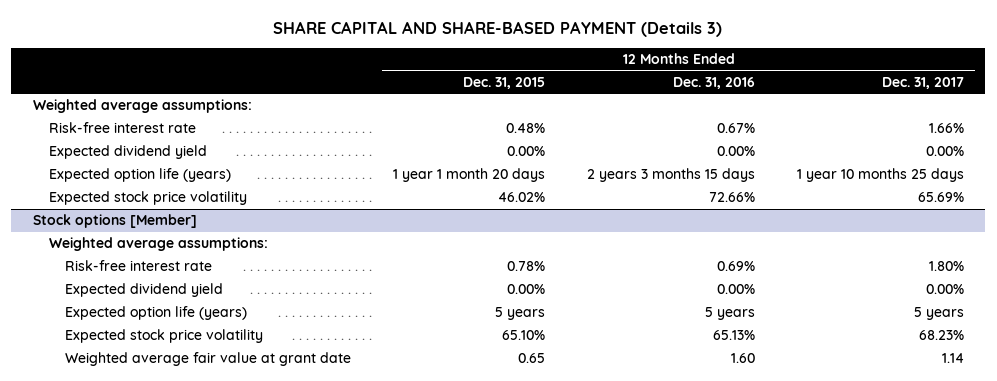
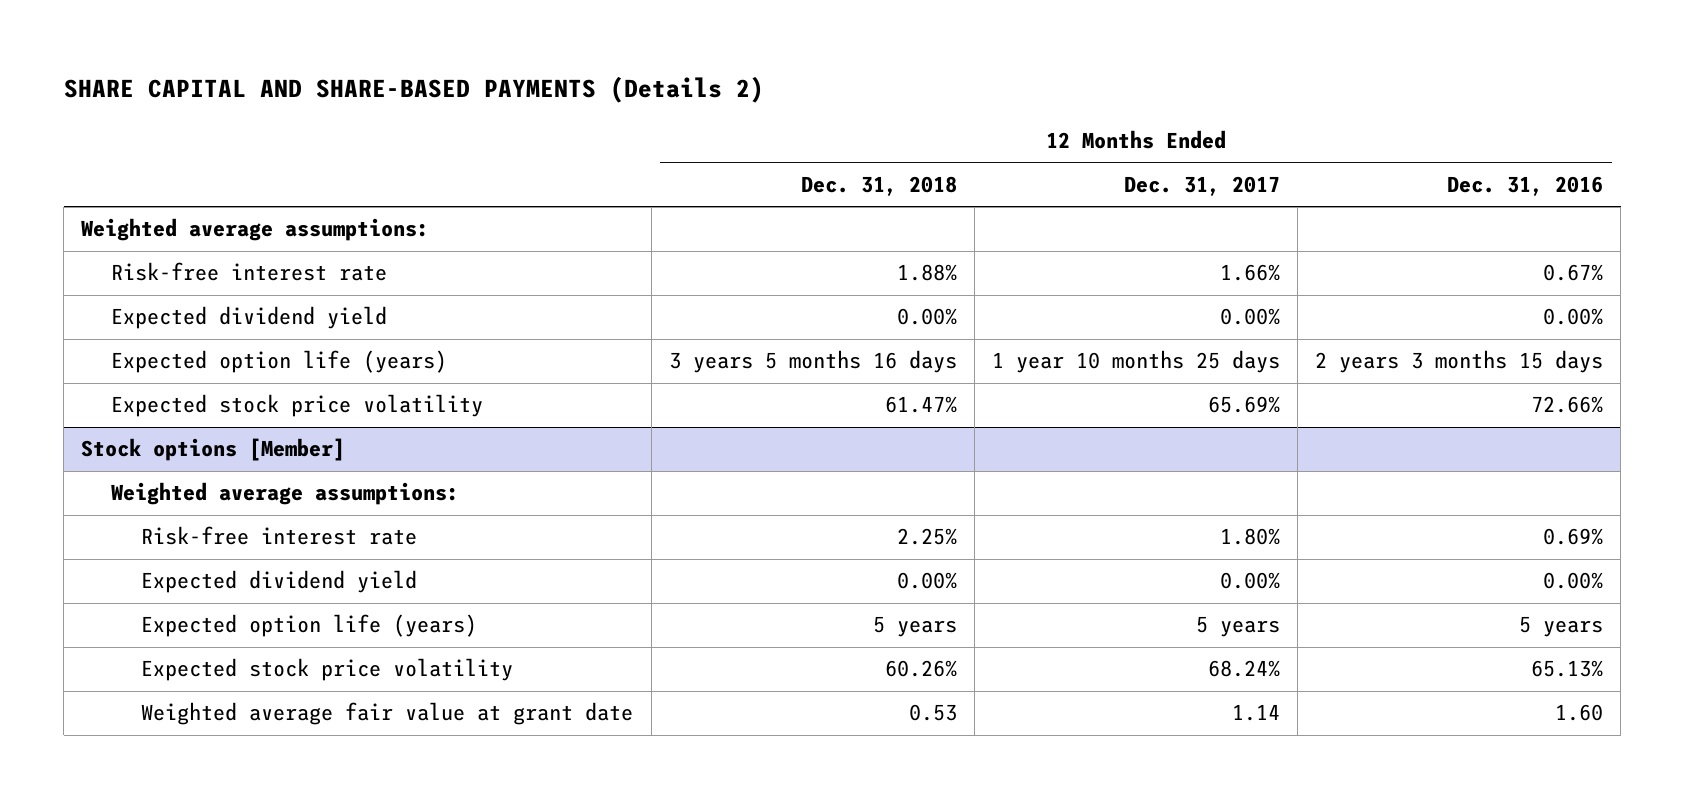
- SHARE CAPITAL AND SHARE-BASED PAYMENT (Details 3)
+ SHARE CAPITAL AND SHARE-BASED PAYMENTS (Details 2)
- | 12 Months Ended Dec. 31, 2015 | 12 Months Ended Dec. 31, 2016 | 12 Months Ended Dec. 31, 2017
+ | 12 Months Ended Dec. 31, 2018 | 12 Months Ended Dec. 31, 2017 | 12 Months Ended Dec. 31, 2016
@ Stock options [Member]
- Expected stock price volatility | 65.10% | 65.13% | 68.23%
+ Expected stock price volatility | 60.26% | 68.24% | 65.13%

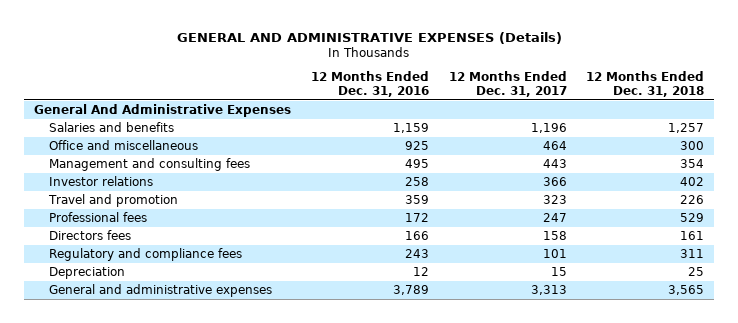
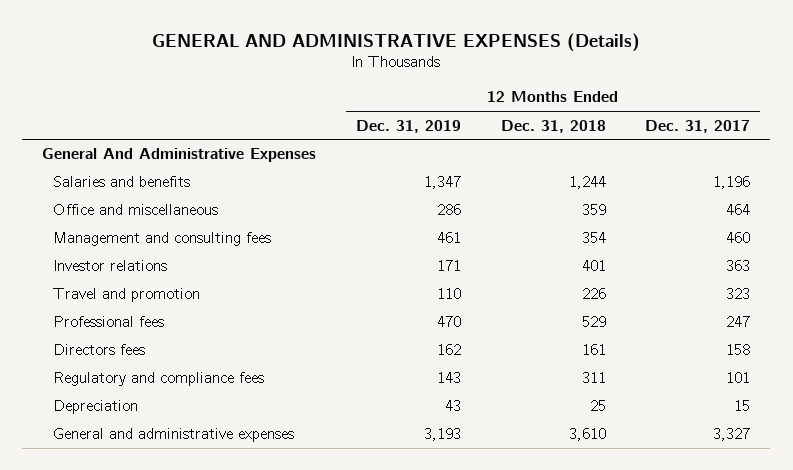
- | 12 Months Ended Dec. 31, 2016 | 12 Months Ended Dec. 31, 2017 | 12 Months Ended Dec. 31, 2018
+ | 12 Months Ended Dec. 31, 2019 | 12 Months Ended Dec. 31, 2018 | 12 Months Ended Dec. 31, 2017
- Salaries and benefits | 1,159 | 1,196 | 1,257
- Office and miscellaneous | 925 | 464 | 300
- Management and consulting fees | 495 | 443 | 354
- Investor relations | 258 | 366 | 402
+ Salaries and benefits | 1,347 | 1,244 | 1,196
+ Office and miscellaneous | 286 | 359 | 464
+ Management and consulting fees | 461 | 354 | 460
+ Investor relations | 171 | 401 | 363
- General and administrative expenses | 3,789 | 3,313 | 3,565
+ General and administrative expenses | 3,193 | 3,610 | 3,327

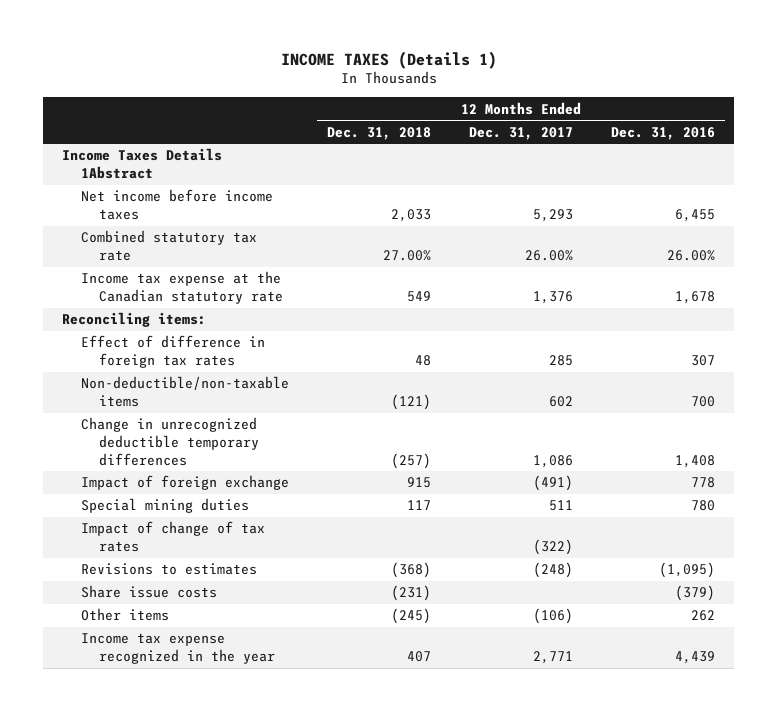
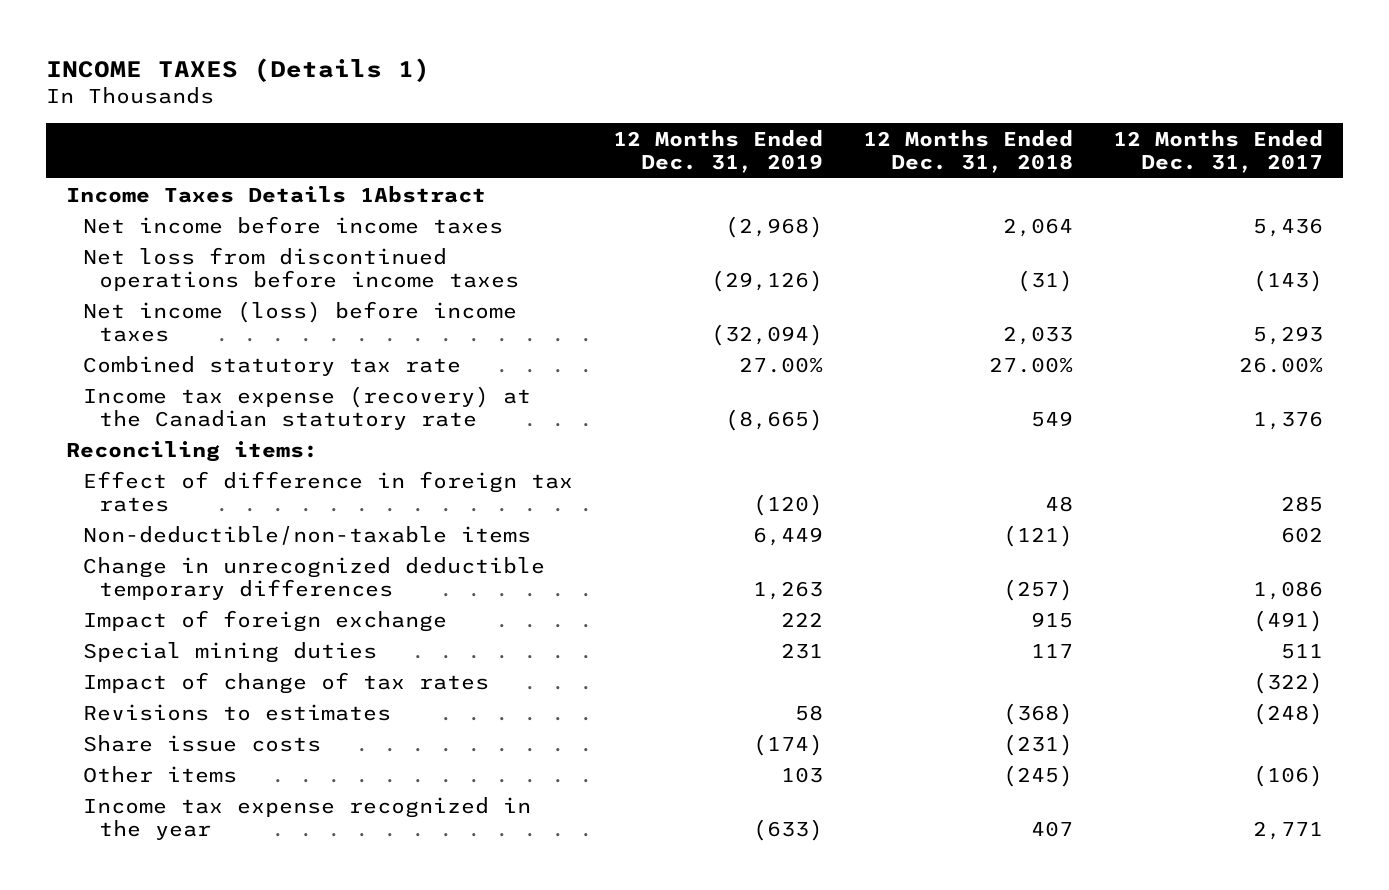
- | 12 Months Ended Dec. 31, 2018 | 12 Months Ended Dec. 31, 2017 | 12 Months Ended Dec. 31, 2016
+ | 12 Months Ended Dec. 31, 2019 | 12 Months Ended Dec. 31, 2018 | 12 Months Ended Dec. 31, 2017
- Net income before income taxes | 2,033 | 5,293 | 6,455
+ Net income before income taxes | (2,968) | 2,064 | 5,436
+ Net loss from discontinued operations before income taxes | (29,126) | (31) | (143)
+ Net income (loss) before income taxes | (32,094) | 2,033 | 5,293
- Income tax expense at the Canadian statutory rate | 549 | 1,376 | 1,678
+ Income tax expense (recovery) at the Canadian statutory rate | (8,665) | 549 | 1,376

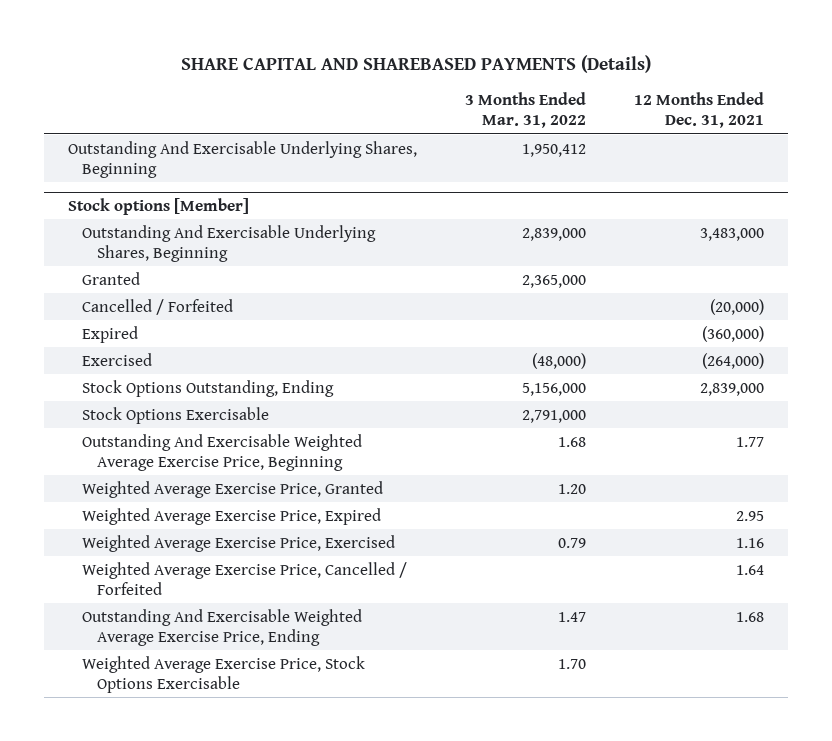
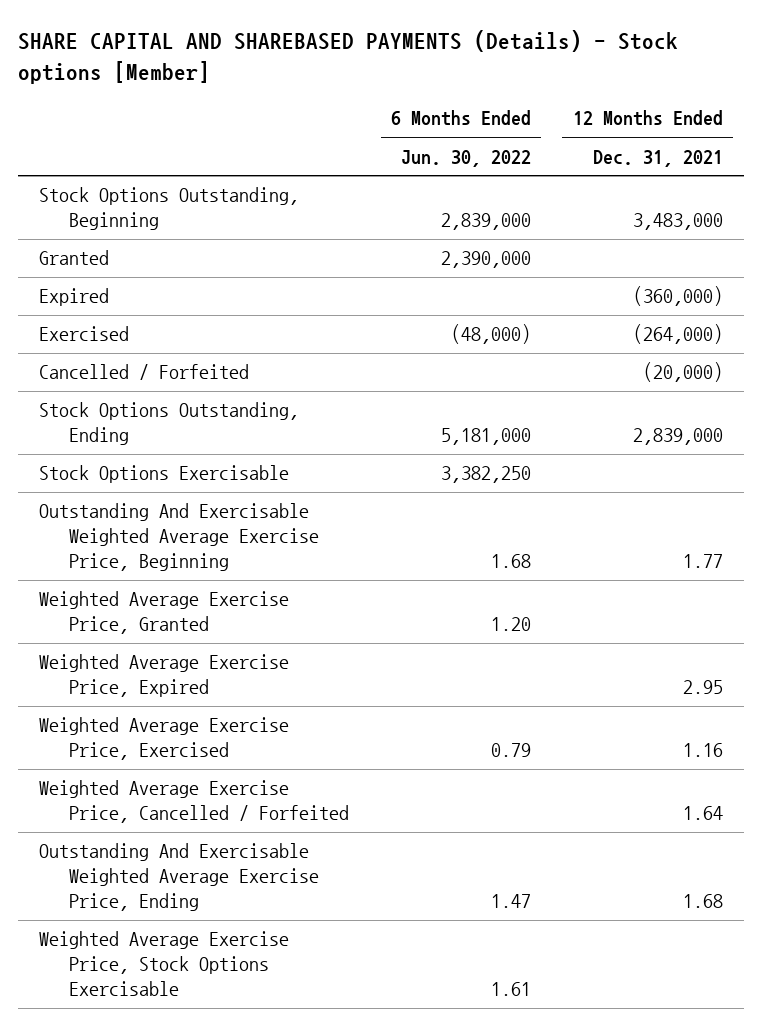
- SHARE CAPITAL AND SHAREBASED PAYMENTS (Details)
+ SHARE CAPITAL AND SHAREBASED PAYMENTS (Details) - Stock options [Member]
- | 3 Months Ended Mar. 31, 2022 | 12 Months Ended Dec. 31, 2021
+ | 6 Months Ended Jun. 30, 2022 | 12 Months Ended Dec. 31, 2021
- Outstanding And Exercisable Underlying Shares, Beginning | 1,950,412 |
- Stock options [Member]
- Outstanding And Exercisable Underlying Shares, Beginning | 2,839,000 | 3,483,000
+ Stock Options Outstanding, Beginning | 2,839,000 | 3,483,000
- Cancelled / Forfeited | | (20,000)
+ Cancelled / Forfeited | | (20,000)

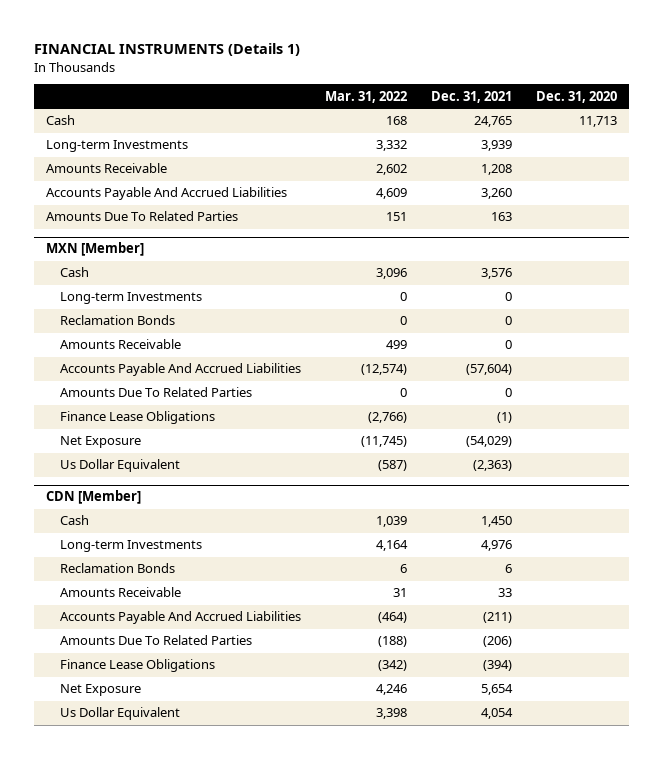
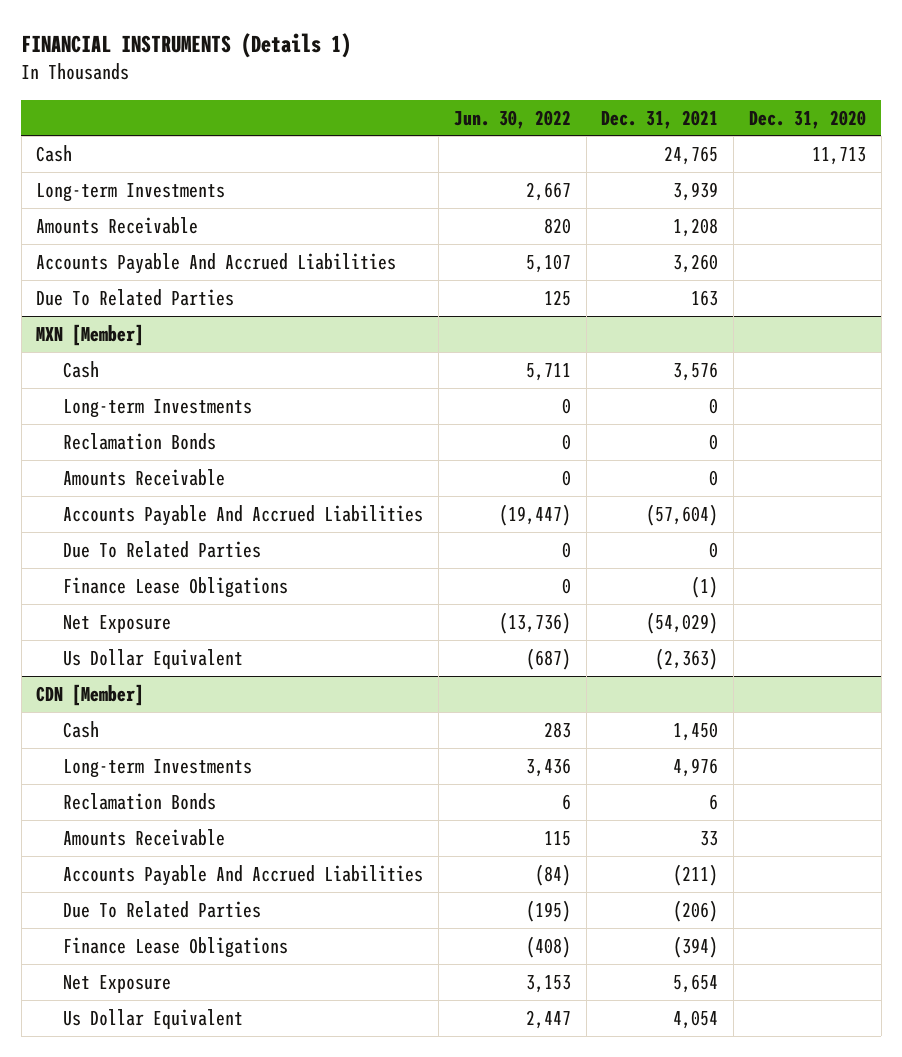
- | Mar. 31, 2022 | Dec. 31, 2021 | Dec. 31, 2020
+ | Jun. 30, 2022 | Dec. 31, 2021 | Dec. 31, 2020
- Amounts Due To Related Parties | 151 | 163 |
+ Due To Related Parties | 125 | 163 |
@ MXN [Member]
- Amounts Due To Related Parties | 0 | 0 |
+ Due To Related Parties | 0 | 0 |
@ CDN [Member]
- Amounts Due To Related Parties | (188) | (206) |
+ Due To Related Parties | (195) | (206) |

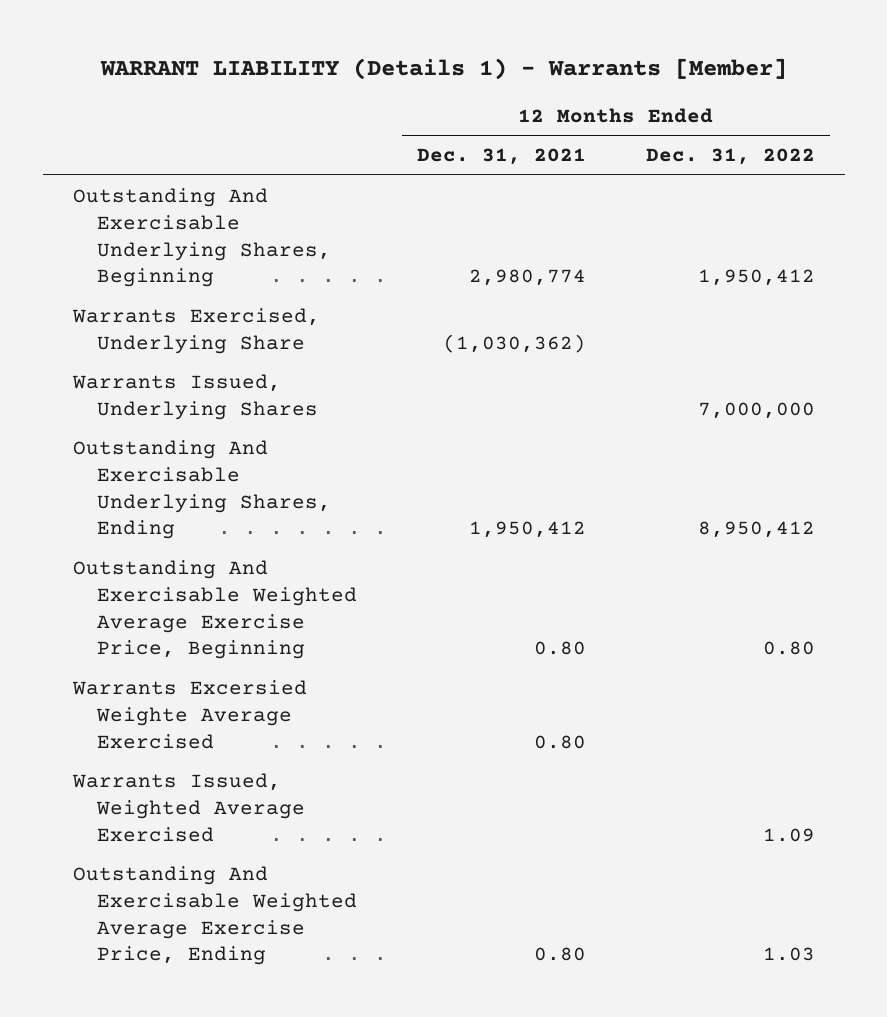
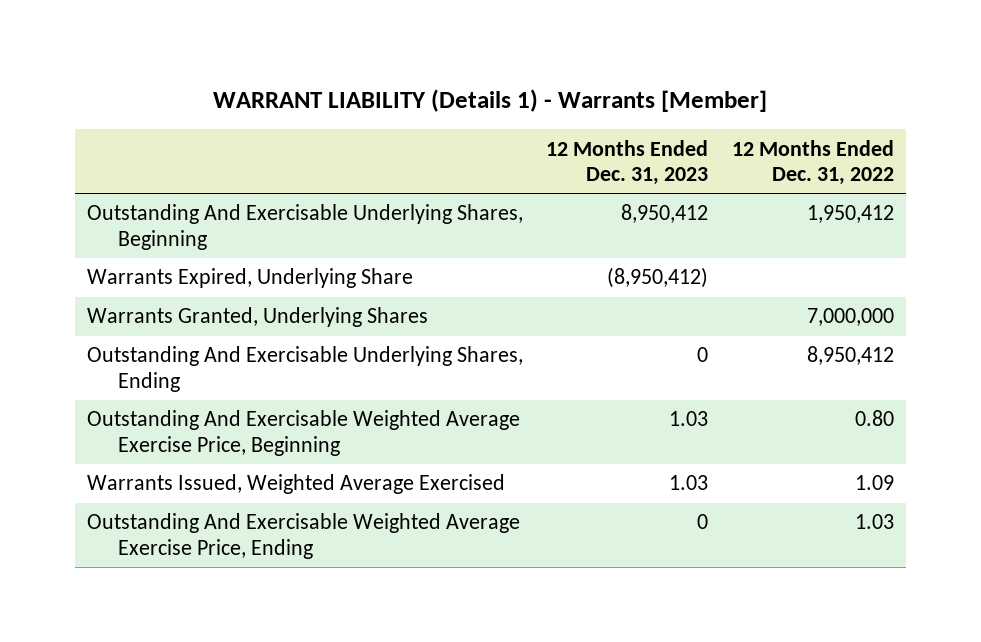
- | 12 Months Ended Dec. 31, 2021 | 12 Months Ended Dec. 31, 2022
+ | 12 Months Ended Dec. 31, 2023 | 12 Months Ended Dec. 31, 2022
- Warrants Exercised, Underlying Share | (1,030,362) |
- Warrants Issued, Underlying Shares | | 7,000,000
+ Warrants Expired, Underlying Share | (8,950,412) |
+ Warrants Granted, Underlying Shares | | 7,000,000
- Warrants Excersied Weighte Average Exercised | 0.80 |

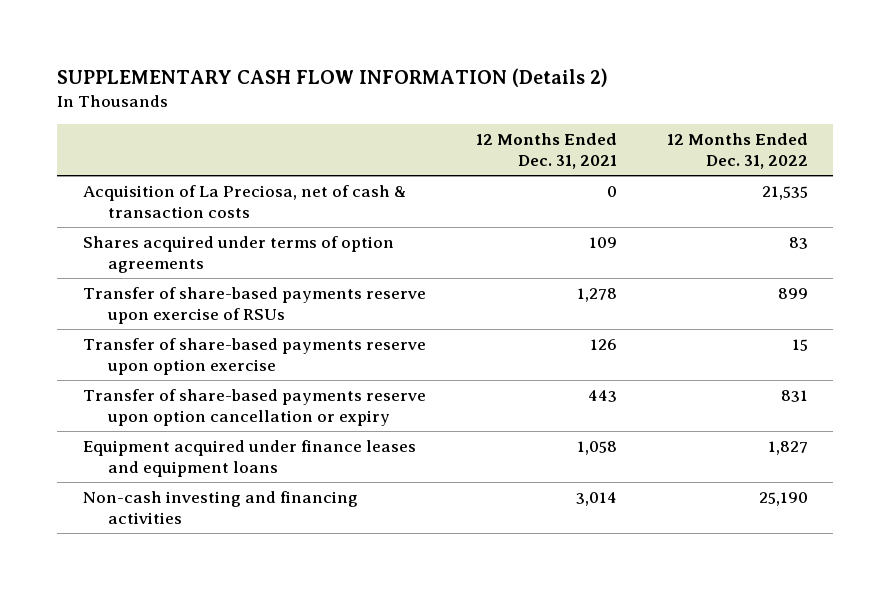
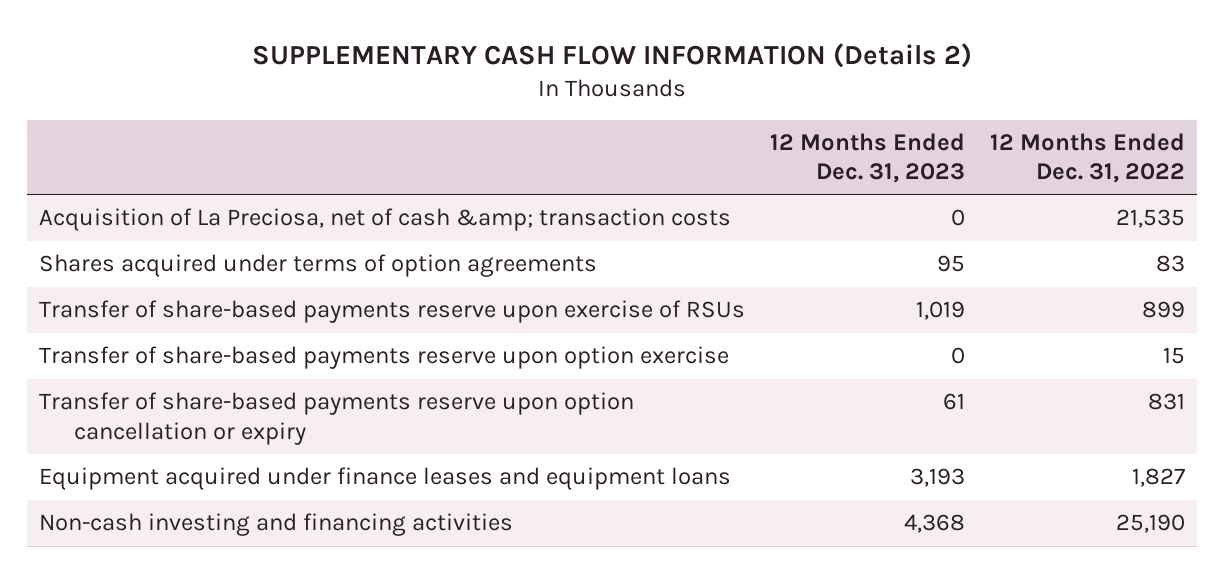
- | 12 Months Ended Dec. 31, 2021 | 12 Months Ended Dec. 31, 2022
+ | 12 Months Ended Dec. 31, 2023 | 12 Months Ended Dec. 31, 2022
- Acquisition of La Preciosa, net of cash & transaction costs | 0 | 21,535
+ Acquisition of La Preciosa, net of cash &amp; transaction costs | 0 | 21,535

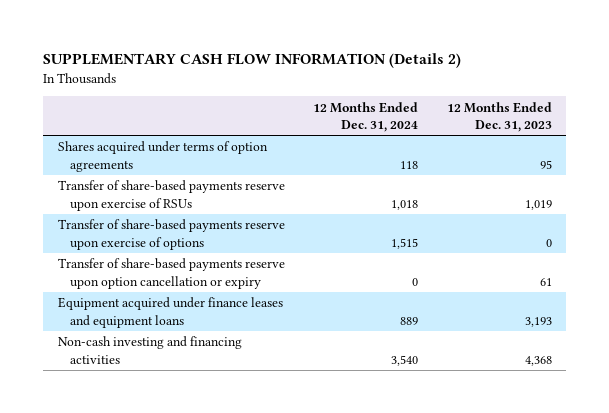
- | 12 Months Ended Dec. 31, 2023 | 12 Months Ended Dec. 31, 2022
+ | 12 Months Ended Dec. 31, 2024 | 12 Months Ended Dec. 31, 2023
- Acquisition of La Preciosa, net of cash &amp; transaction costs | 0 | 21,535
- Transfer of share-based payments reserve upon option exercise | 0 | 15
+ Transfer of share-based payments reserve upon exercise of options | 1,515 | 0

